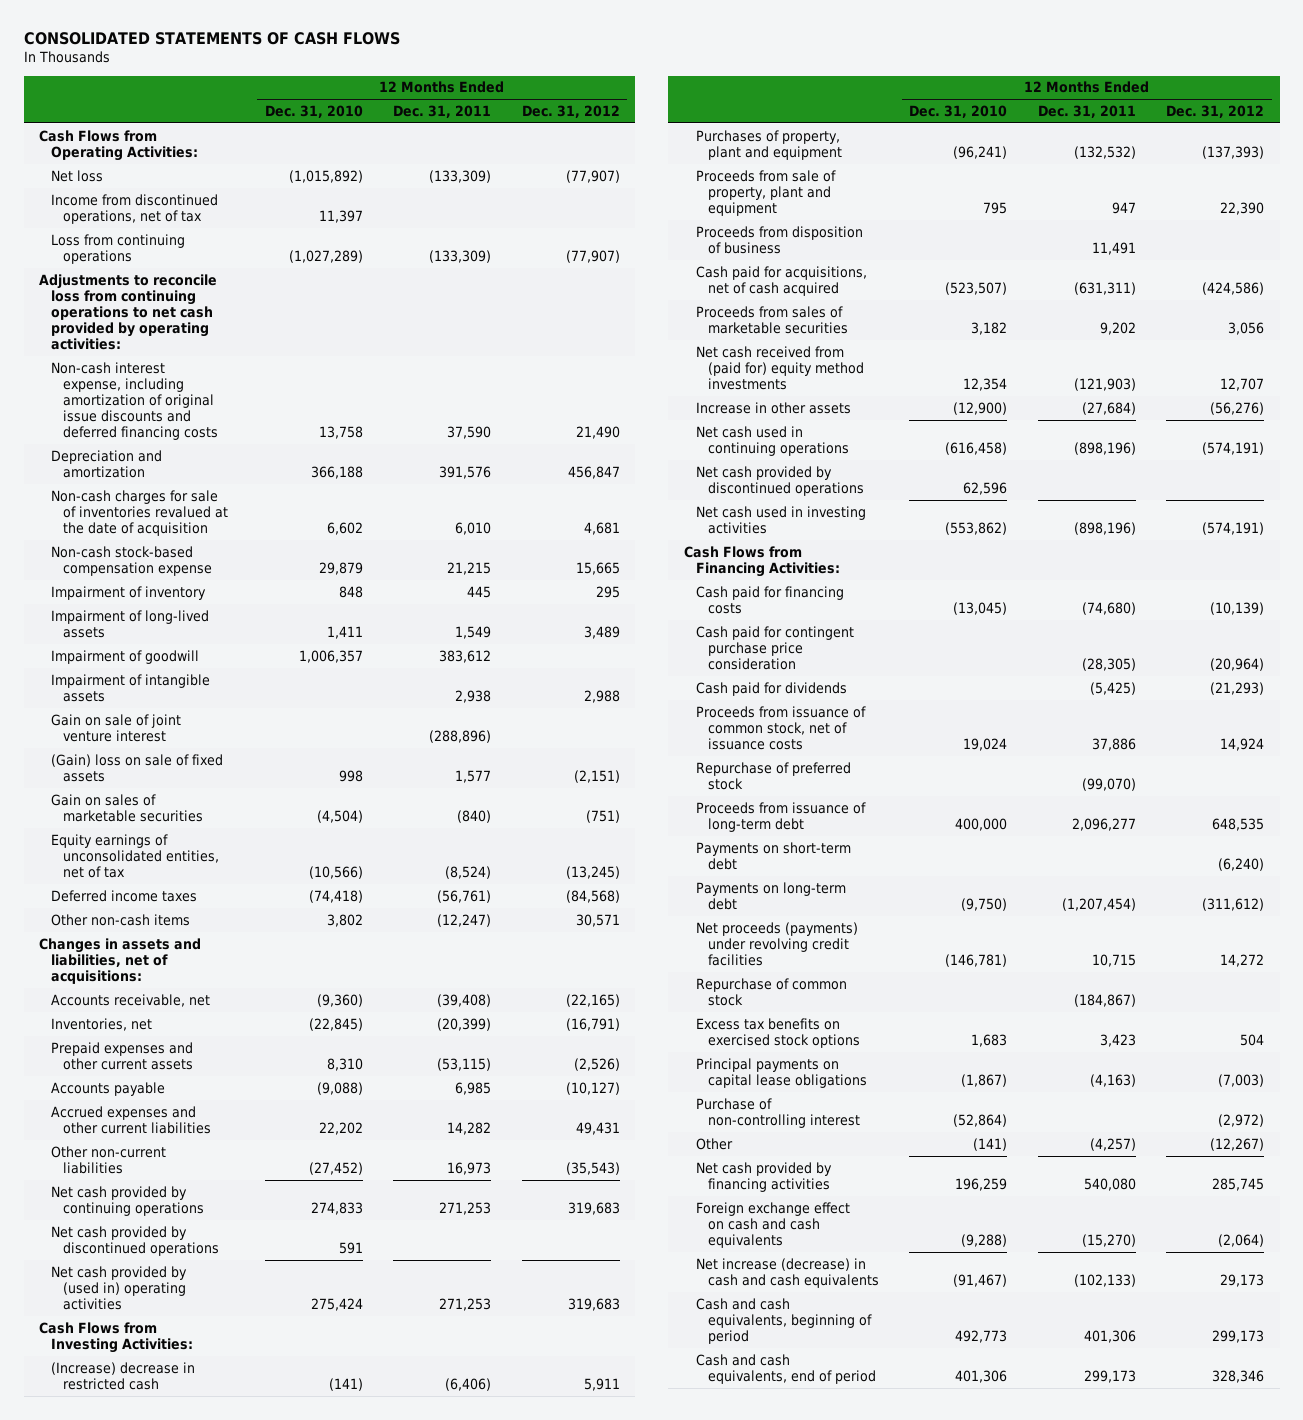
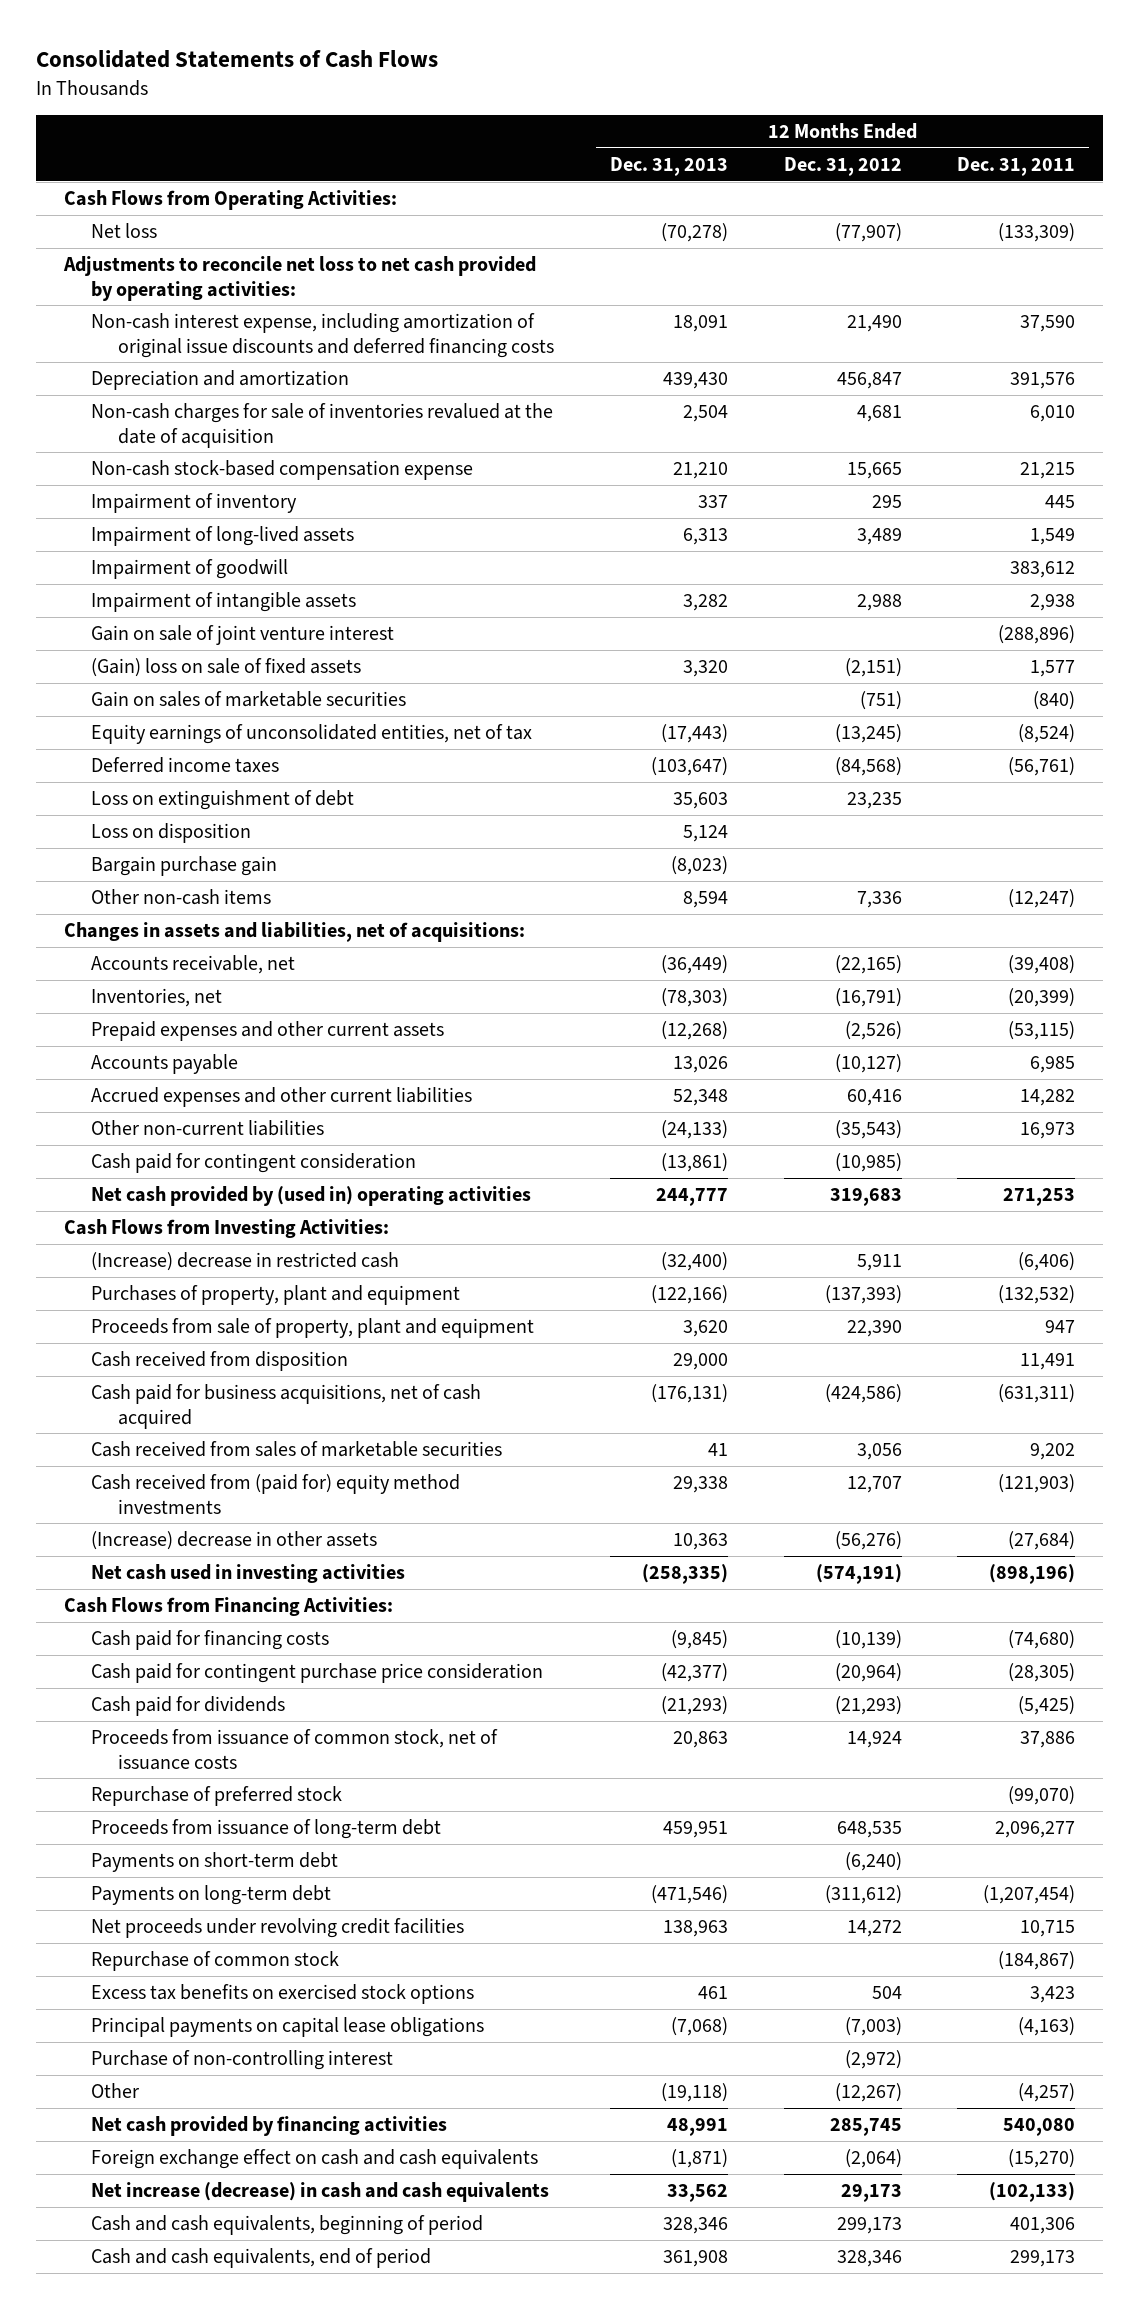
- CONSOLIDATED STATEMENTS OF CASH FLOWS
+ Consolidated Statements of Cash Flows
- | 12 Months Ended Dec. 31, 2010 | 12 Months Ended Dec. 31, 2011 | 12 Months Ended Dec. 31, 2012
+ | 12 Months Ended Dec. 31, 2013 | 12 Months Ended Dec. 31, 2012 | 12 Months Ended Dec. 31, 2011
- Income from discontinued operations, net of tax | 11,397 | |
- Loss from continuing operations | (1,027,289) | (133,309) | (77,907)
- Adjustments to reconcile loss from continuing operations to net cash provided by operating activities:
+ Adjustments to reconcile net loss to net cash provided by operating activities:
- Other non-cash items | 3,802 | (12,247) | 30,571
+ Loss on extinguishment of debt | 35,603 | 23,235 |
+ Loss on disposition | 5,124 | |
+ Bargain purchase gain | (8,023) | |
+ Other non-cash items | 8,594 | 7,336 | (12,247)
- Accrued expenses and other current liabilities | 22,202 | 14,282 | 49,431
+ Accrued expenses and other current liabilities | 52,348 | 60,416 | 14,282
- Net cash provided by continuing operations | 274,833 | 271,253 | 319,683
- Net cash provided by discontinued operations | 591 | |
+ Cash paid for contingent consideration | (13,861) | (10,985) |
- Proceeds from disposition of business | | 11,491 |
- Cash paid for acquisitions, net of cash acquired | (523,507) | (631,311) | (424,586)
- Proceeds from sales of marketable securities | 3,182 | 9,202 | 3,056
- Net cash received from (paid for) equity method investments | 12,354 | (121,903) | 12,707
- Increase in other assets | (12,900) | (27,684) | (56,276)
- Net cash used in continuing operations | (616,458) | (898,196) | (574,191)
- Net cash provided by discontinued operations | 62,596 | |
+ Cash received from disposition | 29,000 | | 11,491
+ Cash paid for business acquisitions, net of cash acquired | (176,131) | (424,586) | (631,311)
+ Cash received from sales of marketable securities | 41 | 3,056 | 9,202
+ Cash received from (paid for) equity method investments | 29,338 | 12,707 | (121,903)
+ (Increase) decrease in other assets | 10,363 | (56,276) | (27,684)
- Net proceeds (payments) under revolving credit facilities | (146,781) | 10,715 | 14,272
+ Net proceeds under revolving credit facilities | 138,963 | 14,272 | 10,715

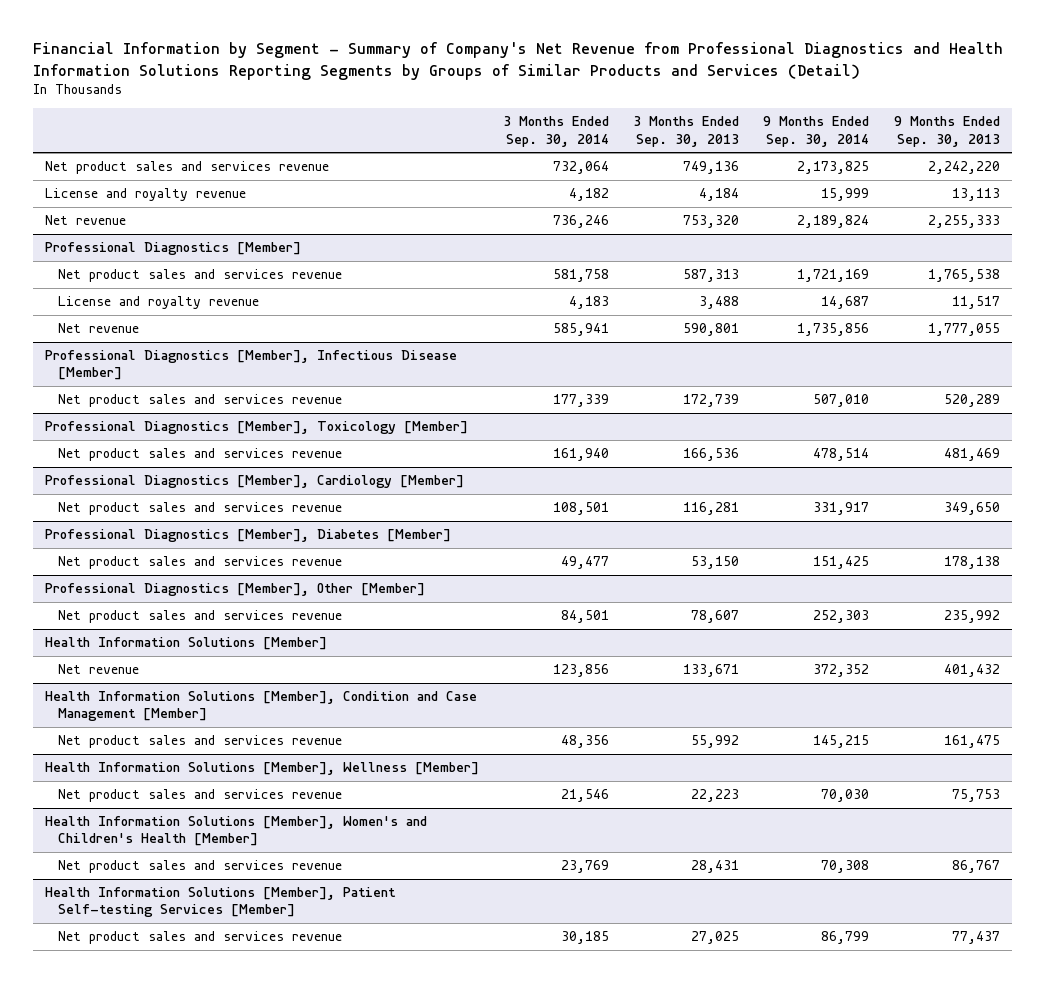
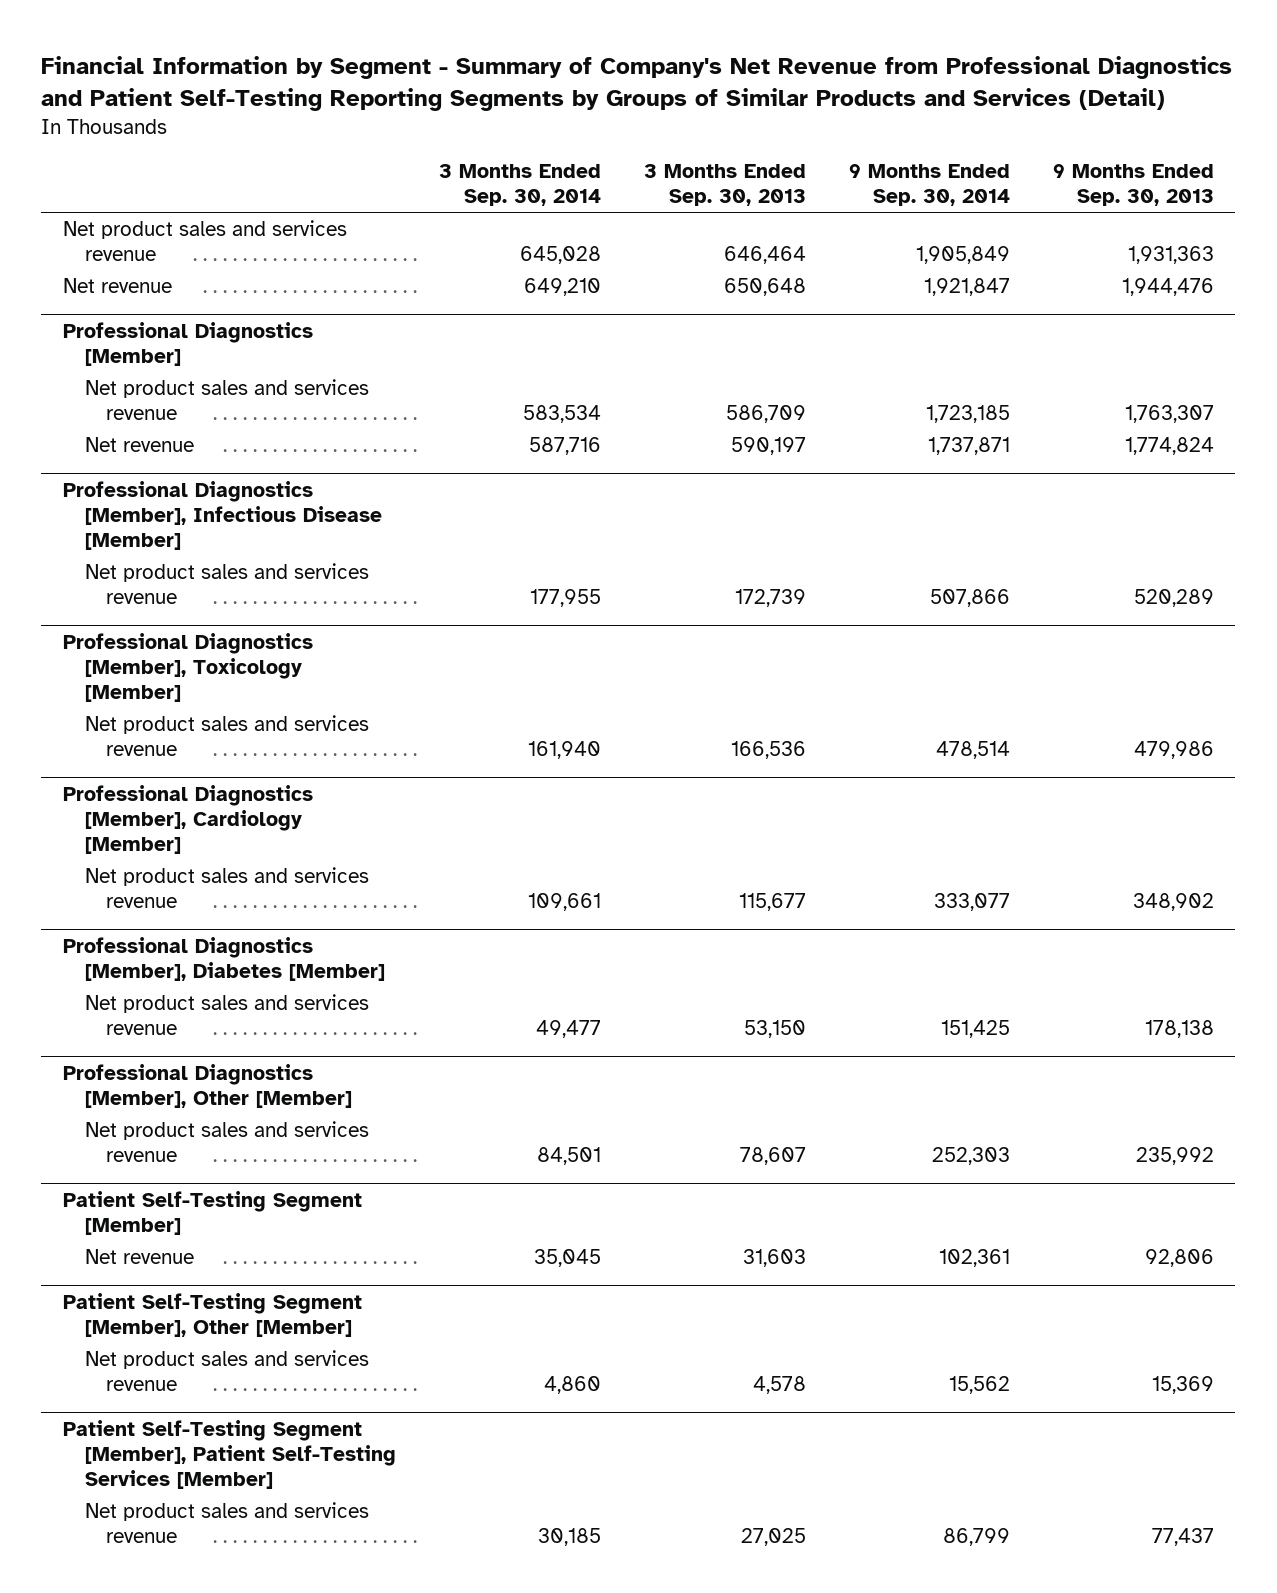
- Financial Information by Segment - Summary of Company's Net Revenue from Professional Diagnostics and Health Information Solutions Reporting Segments by Groups of Similar Products and Services (Detail)
+ Financial Information by Segment - Summary of Company's Net Revenue from Professional Diagnostics and Patient Self-Testing Reporting Segments by Groups of Similar Products and Services (Detail)
- Net product sales and services revenue | 732,064 | 749,136 | 2,173,825 | 2,242,220
- License and royalty revenue | 4,182 | 4,184 | 15,999 | 13,113
- Net revenue | 736,246 | 753,320 | 2,189,824 | 2,255,333
+ Net product sales and services revenue | 645,028 | 646,464 | 1,905,849 | 1,931,363
+ Net revenue | 649,210 | 650,648 | 1,921,847 | 1,944,476
@ Professional Diagnostics [Member]
- Net product sales and services revenue | 581,758 | 587,313 | 1,721,169 | 1,765,538
- License and royalty revenue | 4,183 | 3,488 | 14,687 | 11,517
- Net revenue | 585,941 | 590,801 | 1,735,856 | 1,777,055
+ Net product sales and services revenue | 583,534 | 586,709 | 1,723,185 | 1,763,307
+ Net revenue | 587,716 | 590,197 | 1,737,871 | 1,774,824
@ Professional Diagnostics [Member], Infectious Disease [Member]
- Net product sales and services revenue | 177,339 | 172,739 | 507,010 | 520,289
+ Net product sales and services revenue | 177,955 | 172,739 | 507,866 | 520,289
@ Professional Diagnostics [Member], Toxicology [Member]
- Net product sales and services revenue | 161,940 | 166,536 | 478,514 | 481,469
+ Net product sales and services revenue | 161,940 | 166,536 | 478,514 | 479,986
@ Professional Diagnostics [Member], Cardiology [Member]
- Net product sales and services revenue | 108,501 | 116,281 | 331,917 | 349,650
+ Net product sales and services revenue | 109,661 | 115,677 | 333,077 | 348,902
- Health Information Solutions [Member]
- Net revenue | 123,856 | 133,671 | 372,352 | 401,432
- Health Information Solutions [Member], Condition and Case Management [Member]
- Net product sales and services revenue | 48,356 | 55,992 | 145,215 | 161,475
- Health Information Solutions [Member], Wellness [Member]
- Net product sales and services revenue | 21,546 | 22,223 | 70,030 | 75,753
- Health Information Solutions [Member], Women's and Children's Health [Member]
- Net product sales and services revenue | 23,769 | 28,431 | 70,308 | 86,767
- Health Information Solutions [Member], Patient Self-testing Services [Member]
+ Patient Self-Testing Segment [Member]
+ Net revenue | 35,045 | 31,603 | 102,361 | 92,806
+ Patient Self-Testing Segment [Member], Other [Member]
+ Net product sales and services revenue | 4,860 | 4,578 | 15,562 | 15,369
+ Patient Self-Testing Segment [Member], Patient Self-Testing Services [Member]

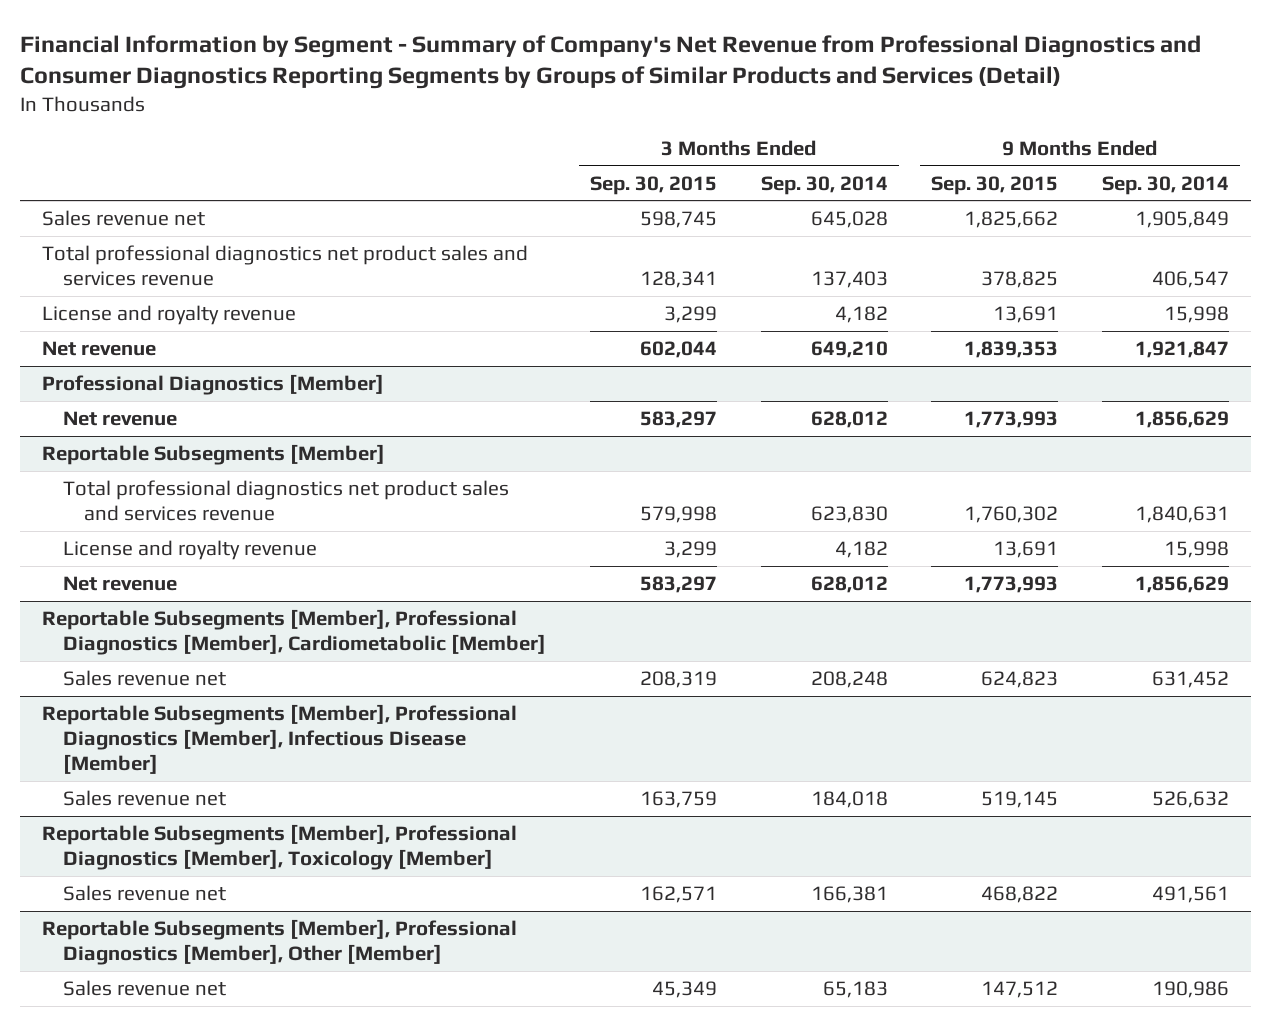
- Financial Information by Segment - Summary of Company's Net Revenue from Professional Diagnostics and Patient Self-Testing Reporting Segments by Groups of Similar Products and Services (Detail)
+ Financial Information by Segment - Summary of Company's Net Revenue from Professional Diagnostics and Consumer Diagnostics Reporting Segments by Groups of Similar Products and Services (Detail)
- | 3 Months Ended Sep. 30, 2014 | 3 Months Ended Sep. 30, 2013 | 9 Months Ended Sep. 30, 2014 | 9 Months Ended Sep. 30, 2013
+ | 3 Months Ended Sep. 30, 2015 | 3 Months Ended Sep. 30, 2014 | 9 Months Ended Sep. 30, 2015 | 9 Months Ended Sep. 30, 2014
- Net product sales and services revenue | 645,028 | 646,464 | 1,905,849 | 1,931,363
+ Sales revenue net | 598,745 | 645,028 | 1,825,662 | 1,905,849
+ Total professional diagnostics net product sales and services revenue | 128,341 | 137,403 | 378,825 | 406,547
+ License and royalty revenue | 3,299 | 4,182 | 13,691 | 15,998
@ Professional Diagnostics [Member]
- Net product sales and services revenue | 583,534 | 586,709 | 1,723,185 | 1,763,307
- Net revenue | 587,716 | 590,197 | 1,737,871 | 1,774,824
- Professional Diagnostics [Member], Infectious Disease [Member]
- Net product sales and services revenue | 177,955 | 172,739 | 507,866 | 520,289
- Professional Diagnostics [Member], Toxicology [Member]
- Net product sales and services revenue | 161,940 | 166,536 | 478,514 | 479,986
- Professional Diagnostics [Member], Cardiology [Member]
- Net product sales and services revenue | 109,661 | 115,677 | 333,077 | 348,902
- Professional Diagnostics [Member], Diabetes [Member]
- Net product sales and services revenue | 49,477 | 53,150 | 151,425 | 178,138
- Professional Diagnostics [Member], Other [Member]
- Net product sales and services revenue | 84,501 | 78,607 | 252,303 | 235,992
- Patient Self-Testing Segment [Member]
- Net revenue | 35,045 | 31,603 | 102,361 | 92,806
- Patient Self-Testing Segment [Member], Other [Member]
- Net product sales and services revenue | 4,860 | 4,578 | 15,562 | 15,369
- Patient Self-Testing Segment [Member], Patient Self-Testing Services [Member]
- Net product sales and services revenue | 30,185 | 27,025 | 86,799 | 77,437
@ Professional Diagnostics [Member]
+ Net revenue | 583,297 | 628,012 | 1,773,993 | 1,856,629
+ Reportable Subsegments [Member]
+ Total professional diagnostics net product sales and services revenue | 579,998 | 623,830 | 1,760,302 | 1,840,631
+ License and royalty revenue | 3,299 | 4,182 | 13,691 | 15,998
+ Net revenue | 583,297 | 628,012 | 1,773,993 | 1,856,629
+ Reportable Subsegments [Member], Professional Diagnostics [Member], Cardiometabolic [Member]
+ Sales revenue net | 208,319 | 208,248 | 624,823 | 631,452
+ Reportable Subsegments [Member], Professional Diagnostics [Member], Infectious Disease [Member]
+ Sales revenue net | 163,759 | 184,018 | 519,145 | 526,632
+ Reportable Subsegments [Member], Professional Diagnostics [Member], Toxicology [Member]
+ Sales revenue net | 162,571 | 166,381 | 468,822 | 491,561
+ Reportable Subsegments [Member], Professional Diagnostics [Member], Other [Member]
+ Sales revenue net | 45,349 | 65,183 | 147,512 | 190,986

